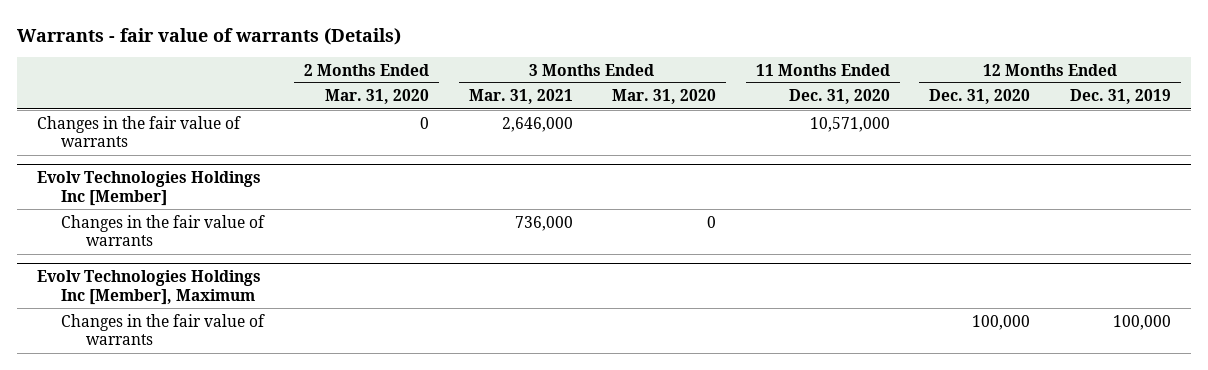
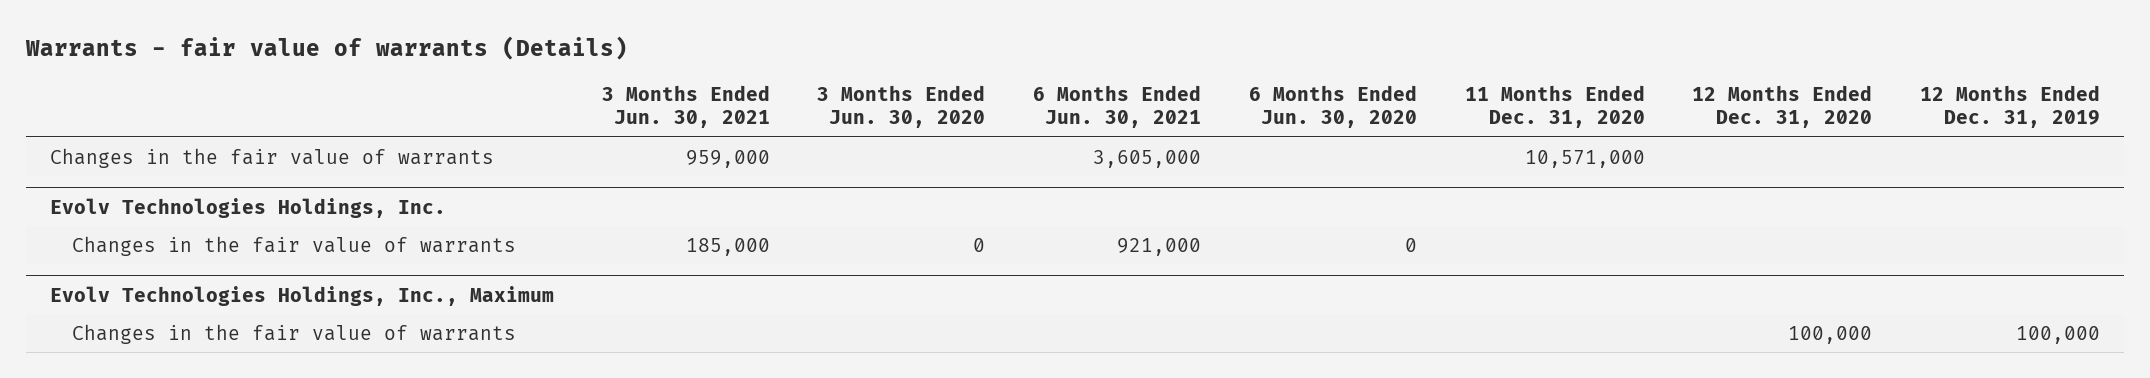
- | 2 Months Ended Mar. 31, 2020 | 3 Months Ended Mar. 31, 2021 | 3 Months Ended Mar. 31, 2020 | 11 Months Ended Dec. 31, 2020 | 12 Months Ended Dec. 31, 2020 | 12 Months Ended Dec. 31, 2019
+ | 3 Months Ended Jun. 30, 2021 | 3 Months Ended Jun. 30, 2020 | 6 Months Ended Jun. 30, 2021 | 6 Months Ended Jun. 30, 2020 | 11 Months Ended Dec. 31, 2020 | 12 Months Ended Dec. 31, 2020 | 12 Months Ended Dec. 31, 2019
- Evolv Technologies Holdings Inc [Member]
+ Evolv Technologies Holdings, Inc.
- Evolv Technologies Holdings Inc [Member], Maximum
+ Evolv Technologies Holdings, Inc., Maximum

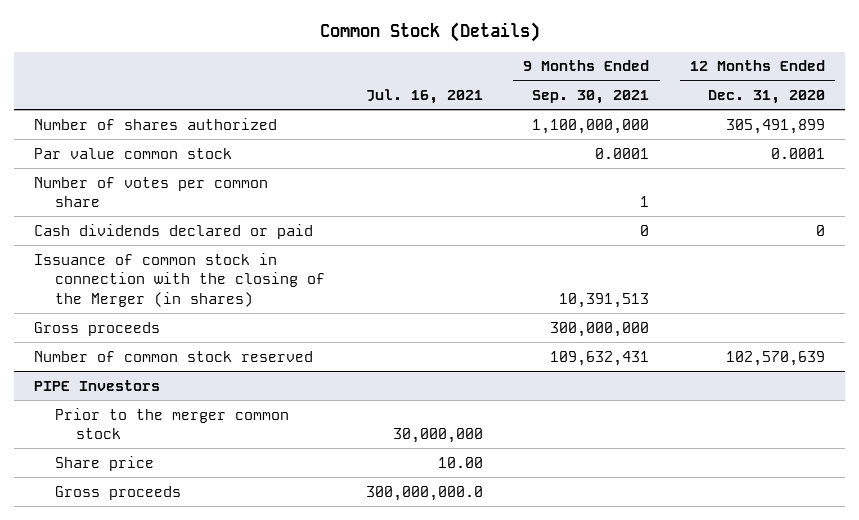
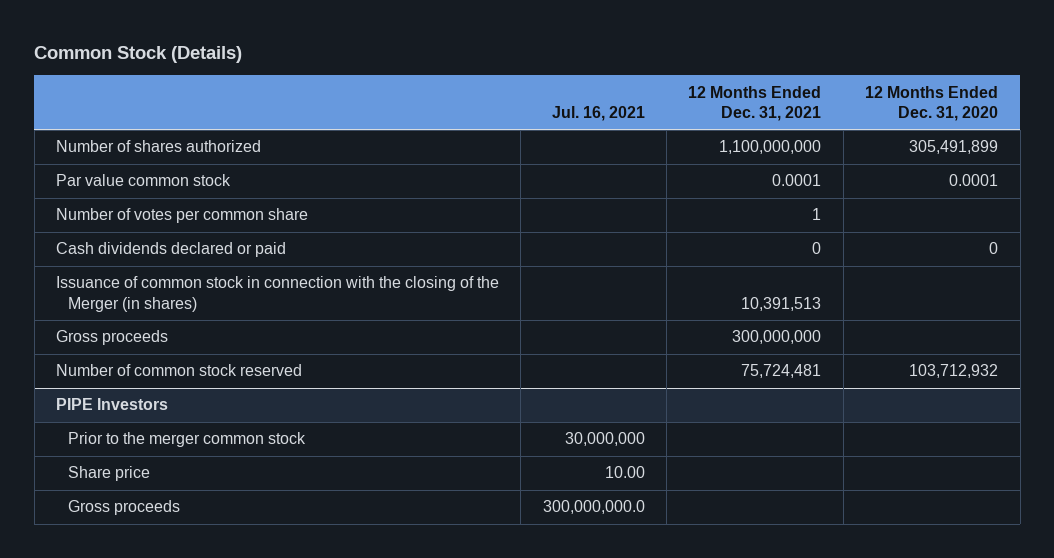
- | Jul. 16, 2021 | 9 Months Ended Sep. 30, 2021 | 12 Months Ended Dec. 31, 2020
+ | Jul. 16, 2021 | 12 Months Ended Dec. 31, 2021 | 12 Months Ended Dec. 31, 2020
- Number of common stock reserved | | 109,632,431 | 102,570,639
+ Number of common stock reserved | | 75,724,481 | 103,712,932

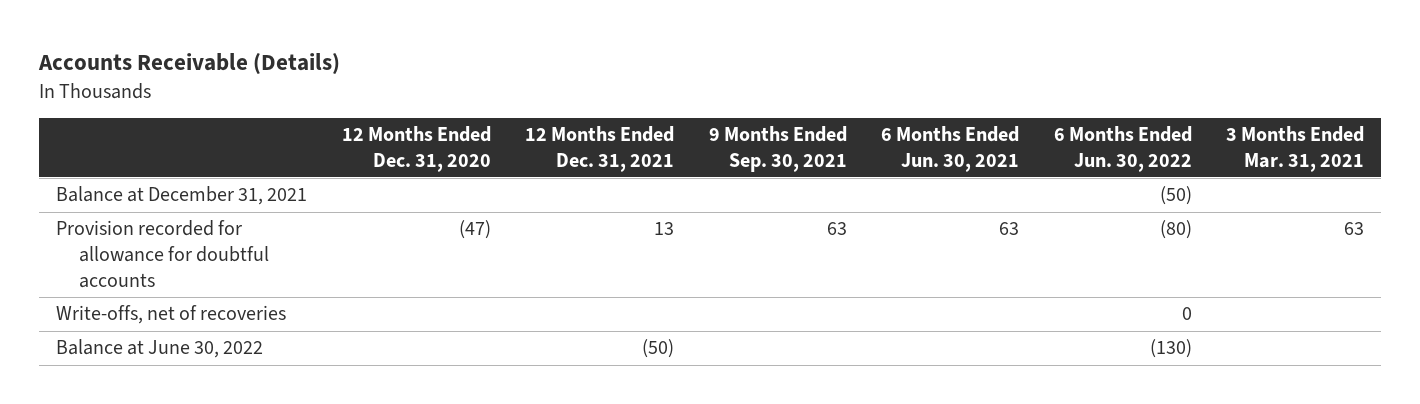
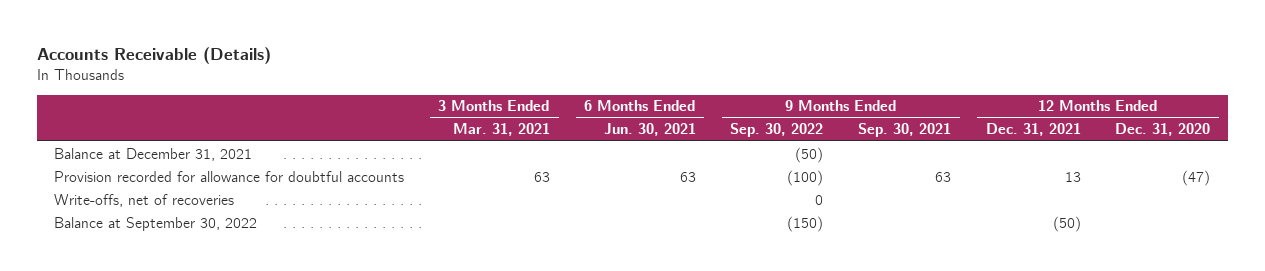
- | 12 Months Ended Dec. 31, 2020 | 12 Months Ended Dec. 31, 2021 | 9 Months Ended Sep. 30, 2021 | 6 Months Ended Jun. 30, 2021 | 6 Months Ended Jun. 30, 2022 | 3 Months Ended Mar. 31, 2021
+ | 3 Months Ended Mar. 31, 2021 | 6 Months Ended Jun. 30, 2021 | 9 Months Ended Sep. 30, 2022 | 9 Months Ended Sep. 30, 2021 | 12 Months Ended Dec. 31, 2021 | 12 Months Ended Dec. 31, 2020
- Balance at June 30, 2022 | | (50) | | | (130) |
+ Balance at September 30, 2022 | | | (150) | | (50) |

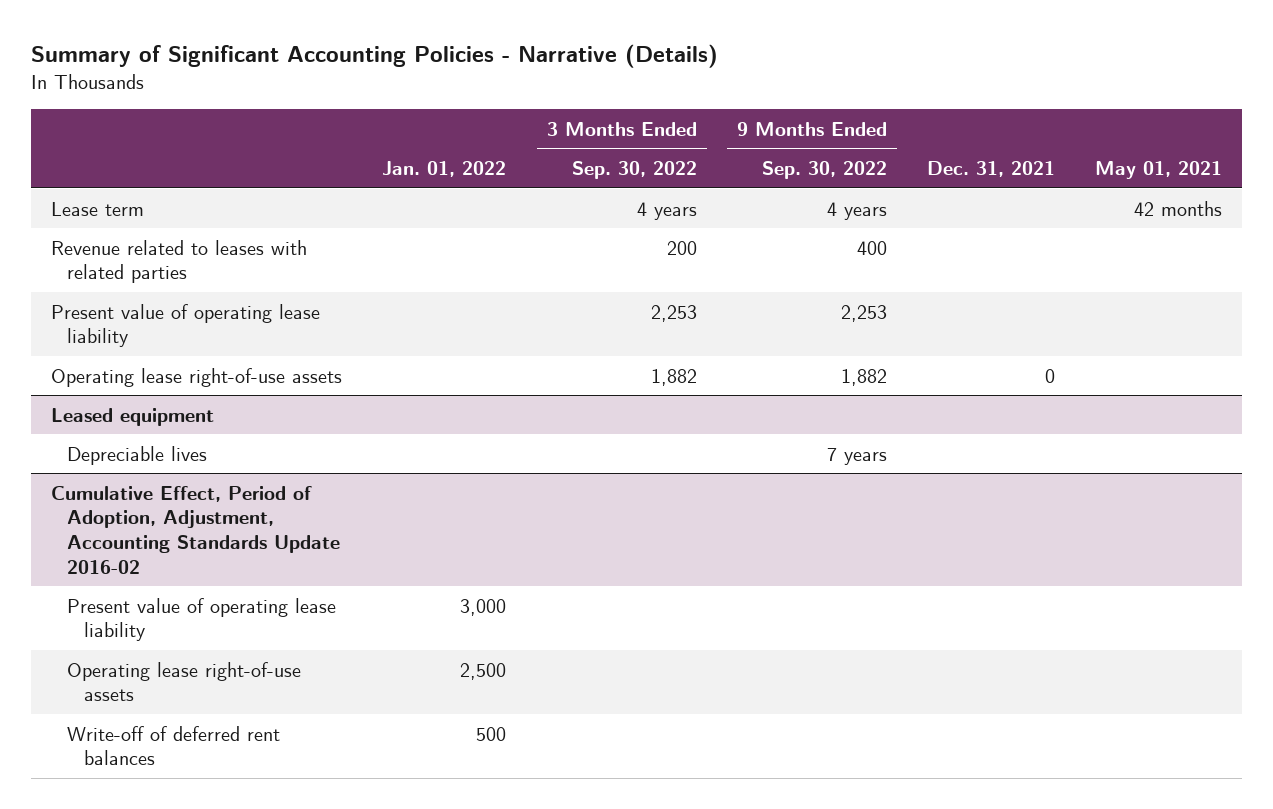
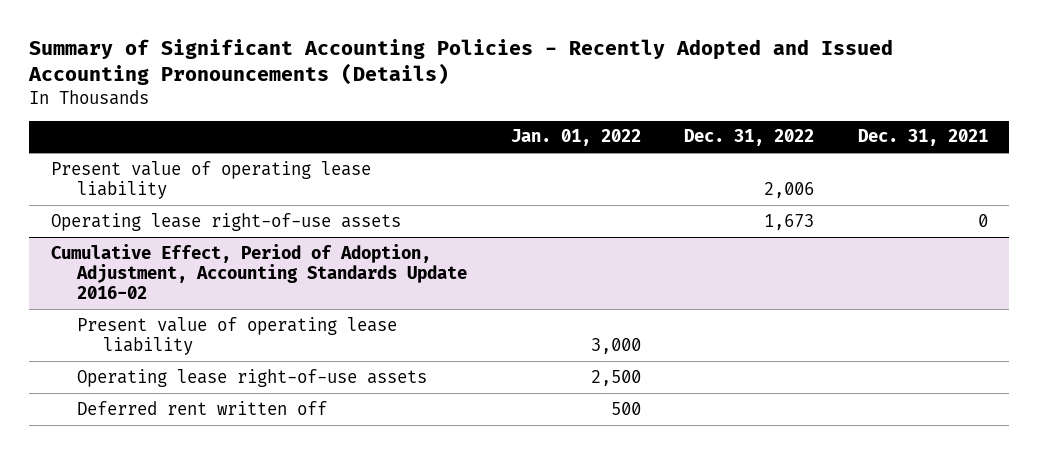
- Summary of Significant Accounting Policies - Narrative (Details)
+ Summary of Significant Accounting Policies - Recently Adopted and Issued Accounting Pronouncements (Details)
- | Jan. 01, 2022 | 3 Months Ended Sep. 30, 2022 | 9 Months Ended Sep. 30, 2022 | Dec. 31, 2021 | May 01, 2021
+ | Jan. 01, 2022 | Dec. 31, 2022 | Dec. 31, 2021
- Lease term | | 4 years | 4 years | | 42 months
- Revenue related to leases with related parties | | 200 | 400 | |
- Leased equipment
- Depreciable lives | | | 7 years | |
@ Cumulative Effect, Period of Adoption, Adjustment, Accounting Standards Update 2016-02
- Write-off of deferred rent balances | 500 | | | |
+ Deferred rent written off | 500 | |

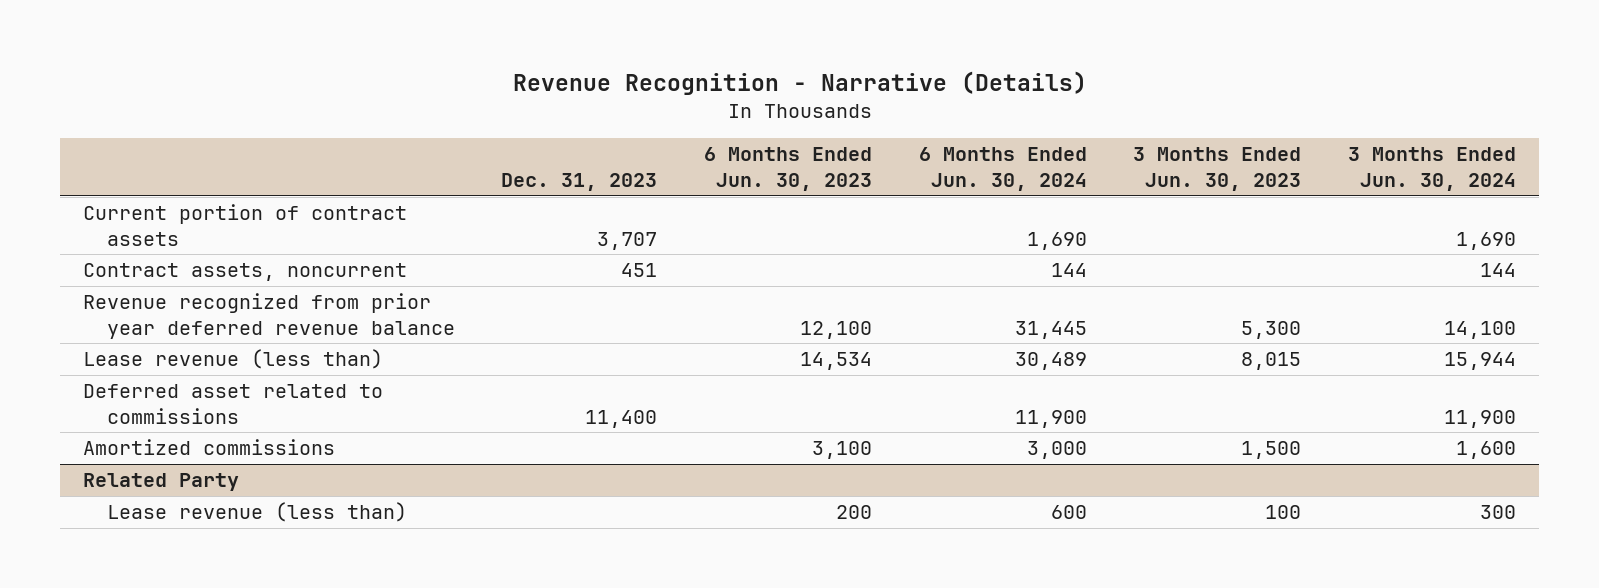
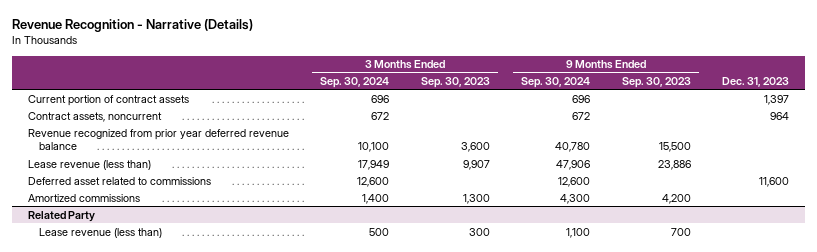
- | Dec. 31, 2023 | 6 Months Ended Jun. 30, 2023 | 6 Months Ended Jun. 30, 2024 | 3 Months Ended Jun. 30, 2023 | 3 Months Ended Jun. 30, 2024
+ | 3 Months Ended Sep. 30, 2024 | 3 Months Ended Sep. 30, 2023 | 9 Months Ended Sep. 30, 2024 | 9 Months Ended Sep. 30, 2023 | Dec. 31, 2023
- Current portion of contract assets | 3,707 | | 1,690 | | 1,690
- Contract assets, noncurrent | 451 | | 144 | | 144
+ Current portion of contract assets | 696 | | 696 | | 1,397
+ Contract assets, noncurrent | 672 | | 672 | | 964
- Deferred asset related to commissions | 11,400 | | 11,900 | | 11,900
+ Deferred asset related to commissions | 12,600 | | 12,600 | | 11,600

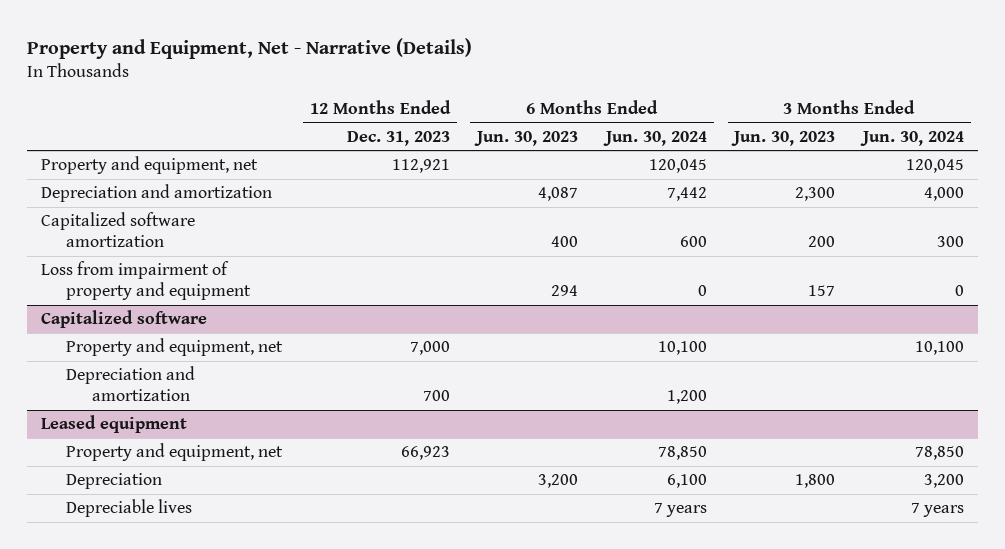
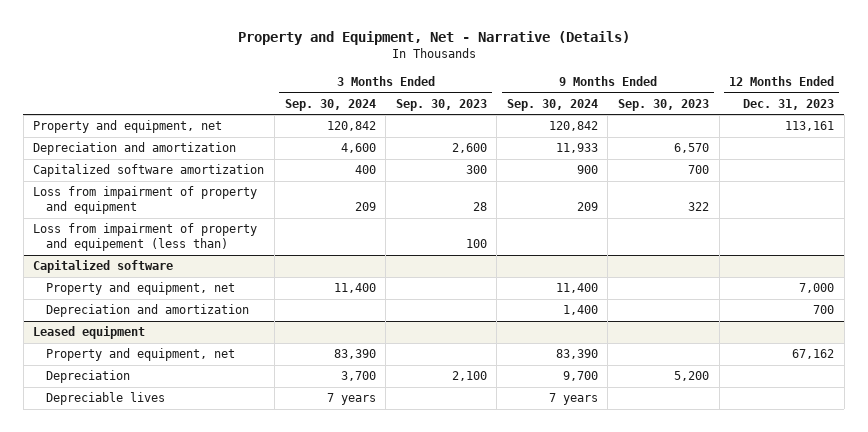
- | 12 Months Ended Dec. 31, 2023 | 6 Months Ended Jun. 30, 2023 | 6 Months Ended Jun. 30, 2024 | 3 Months Ended Jun. 30, 2023 | 3 Months Ended Jun. 30, 2024
+ | 3 Months Ended Sep. 30, 2024 | 3 Months Ended Sep. 30, 2023 | 9 Months Ended Sep. 30, 2024 | 9 Months Ended Sep. 30, 2023 | 12 Months Ended Dec. 31, 2023
- Property and equipment, net | 112,921 | | 120,045 | | 120,045
+ Property and equipment, net | 120,842 | | 120,842 | | 113,161
+ Loss from impairment of property and equipement (less than) | | 100 | | |
@ Leased equipment
- Property and equipment, net | 66,923 | | 78,850 | | 78,850
+ Property and equipment, net | 83,390 | | 83,390 | | 67,162

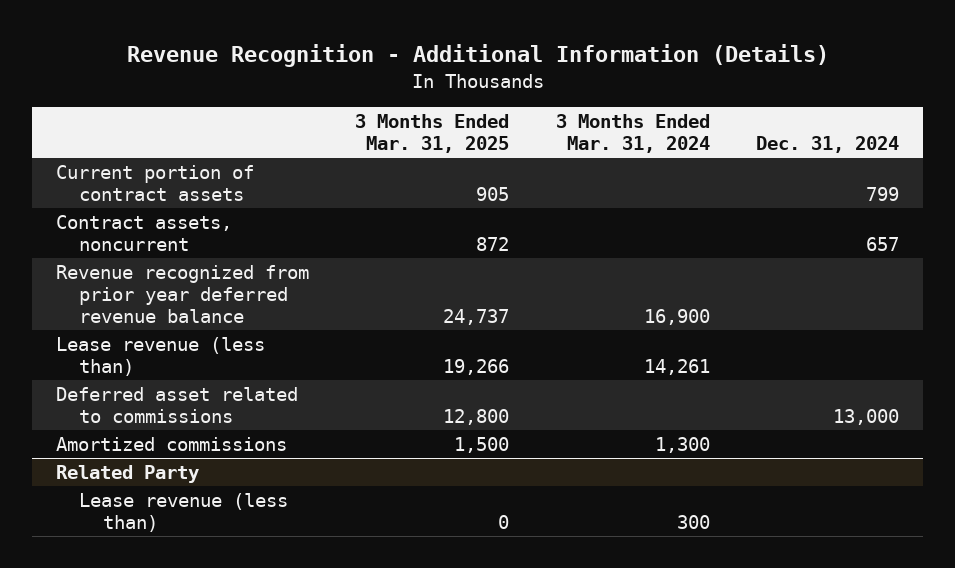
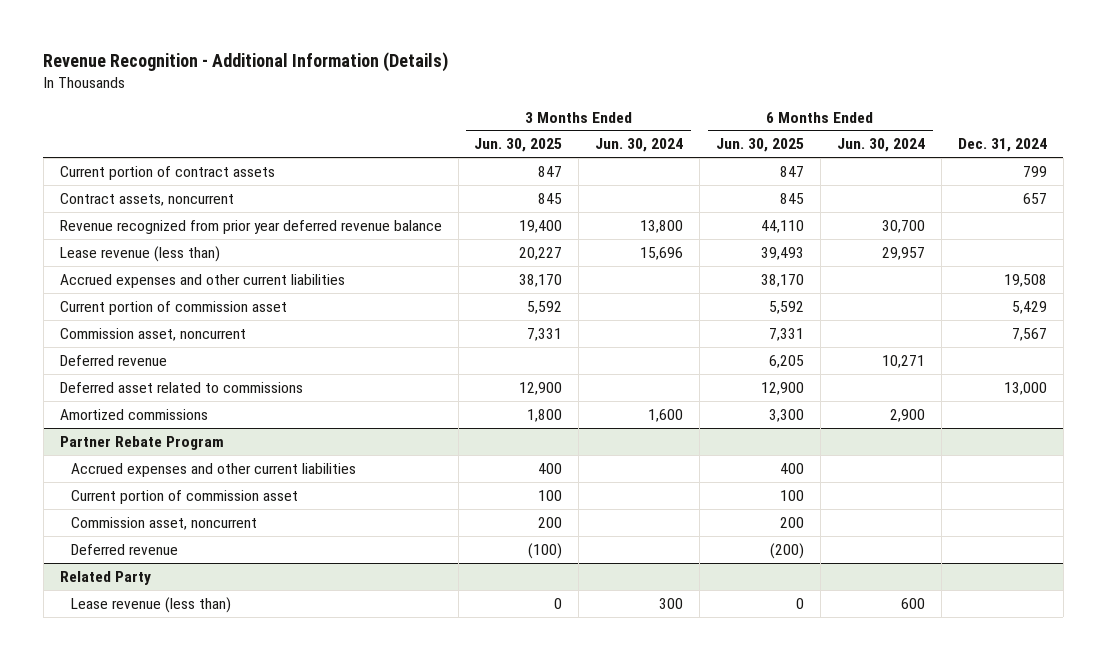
- | 3 Months Ended Mar. 31, 2025 | 3 Months Ended Mar. 31, 2024 | Dec. 31, 2024
+ | 3 Months Ended Jun. 30, 2025 | 3 Months Ended Jun. 30, 2024 | 6 Months Ended Jun. 30, 2025 | 6 Months Ended Jun. 30, 2024 | Dec. 31, 2024
+ Accrued expenses and other current liabilities | 38,170 | | 38,170 | | 19,508
+ Current portion of commission asset | 5,592 | | 5,592 | | 5,429
+ Commission asset, noncurrent | 7,331 | | 7,331 | | 7,567
+ Deferred revenue | | | 6,205 | 10,271 |
+ Partner Rebate Program
+ Accrued expenses and other current liabilities | 400 | | 400 | |
+ Current portion of commission asset | 100 | | 100 | |
+ Commission asset, noncurrent | 200 | | 200 | |
+ Deferred revenue | (100) | | (200) | |

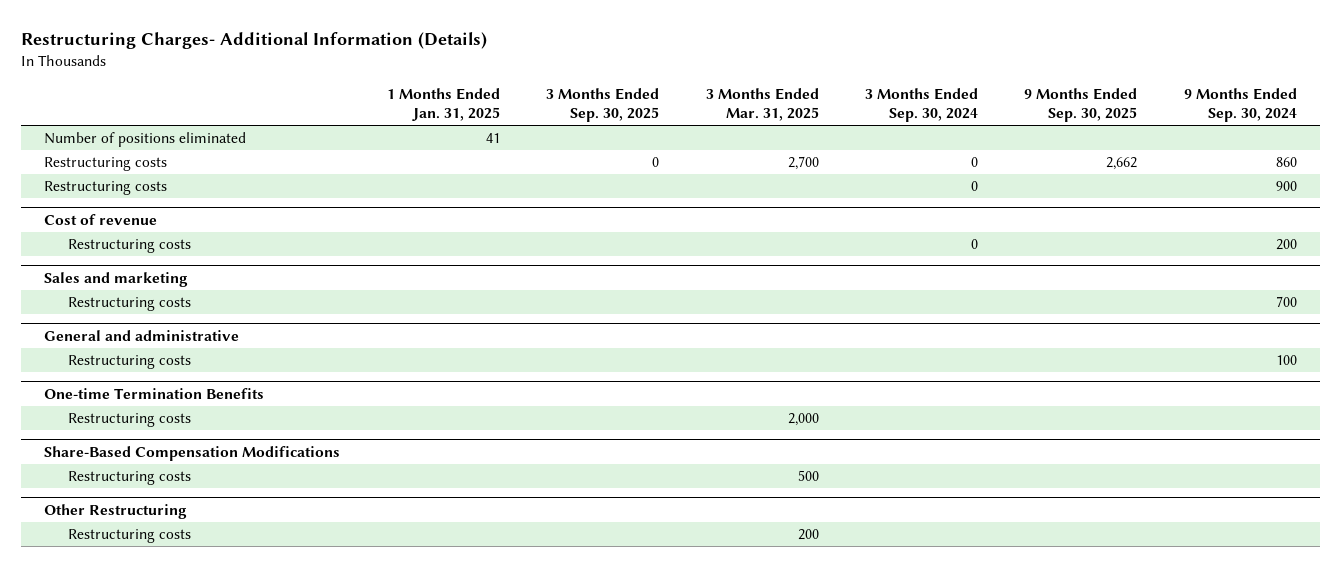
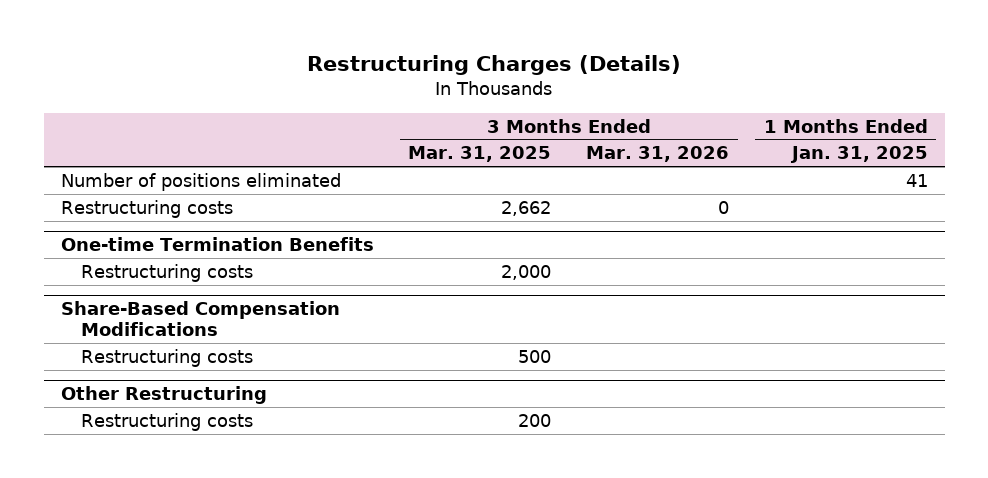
- Restructuring Charges- Additional Information (Details)
+ Restructuring Charges (Details)
- | 1 Months Ended Jan. 31, 2025 | 3 Months Ended Sep. 30, 2025 | 3 Months Ended Mar. 31, 2025 | 3 Months Ended Sep. 30, 2024 | 9 Months Ended Sep. 30, 2025 | 9 Months Ended Sep. 30, 2024
+ | 3 Months Ended Mar. 31, 2025 | 3 Months Ended Mar. 31, 2026 | 1 Months Ended Jan. 31, 2025
- Restructuring costs | | 0 | 2,700 | 0 | 2,662 | 860
- Restructuring costs | | | | 0 | | 900
- Cost of revenue
- Restructuring costs | | | | 0 | | 200
- Sales and marketing
- Restructuring costs | | | | | | 700
- General and administrative
- Restructuring costs | | | | | | 100
+ Restructuring costs | 2,662 | 0 |

